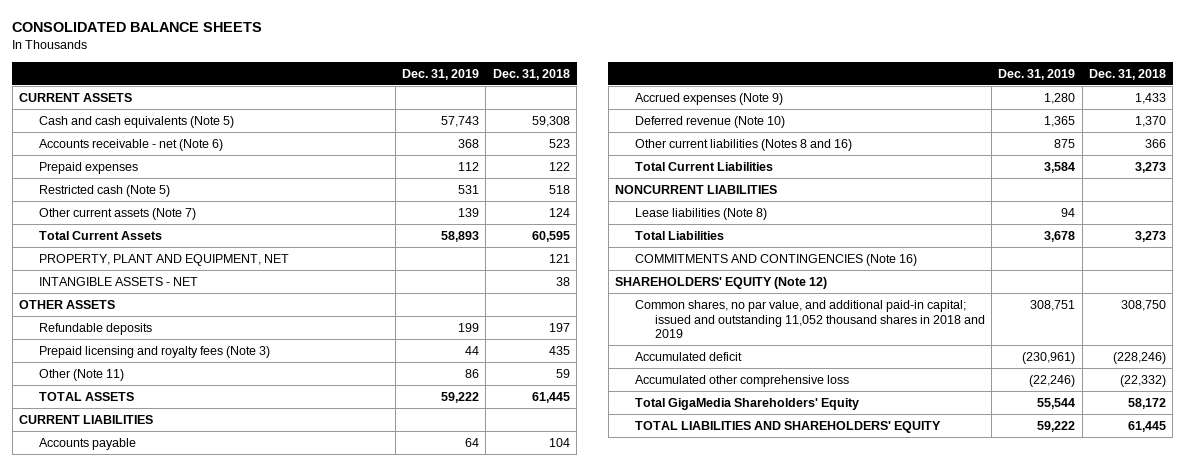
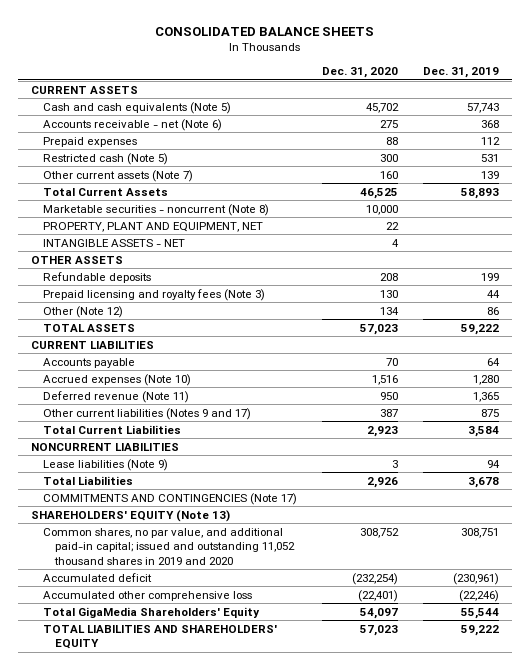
- | Dec. 31, 2019 | Dec. 31, 2018
+ | Dec. 31, 2020 | Dec. 31, 2019
+ Marketable securities - noncurrent (Note 8) | 10,000 |
- Other (Note 11) | 86 | 59
+ Other (Note 12) | 134 | 86
- Accrued expenses (Note 9) | 1,280 | 1,433
- Deferred revenue (Note 10) | 1,365 | 1,370
- Other current liabilities (Notes 8 and 16) | 875 | 366
+ Accrued expenses (Note 10) | 1,516 | 1,280
+ Deferred revenue (Note 11) | 950 | 1,365
+ Other current liabilities (Notes 9 and 17) | 387 | 875
- Lease liabilities (Note 8) | 94 |
+ Lease liabilities (Note 9) | 3 | 94
- COMMITMENTS AND CONTINGENCIES (Note 16)
- SHAREHOLDERS' EQUITY (Note 12)
- Common shares, no par value, and additional paid-in capital; issued and outstanding 11,052 thousand shares in 2018 and 2019 | 308,751 | 308,750
+ COMMITMENTS AND CONTINGENCIES (Note 17)
+ SHAREHOLDERS' EQUITY (Note 13)
+ Common shares, no par value, and additional paid-in capital; issued and outstanding 11,052 thousand shares in 2019 and 2020 | 308,752 | 308,751

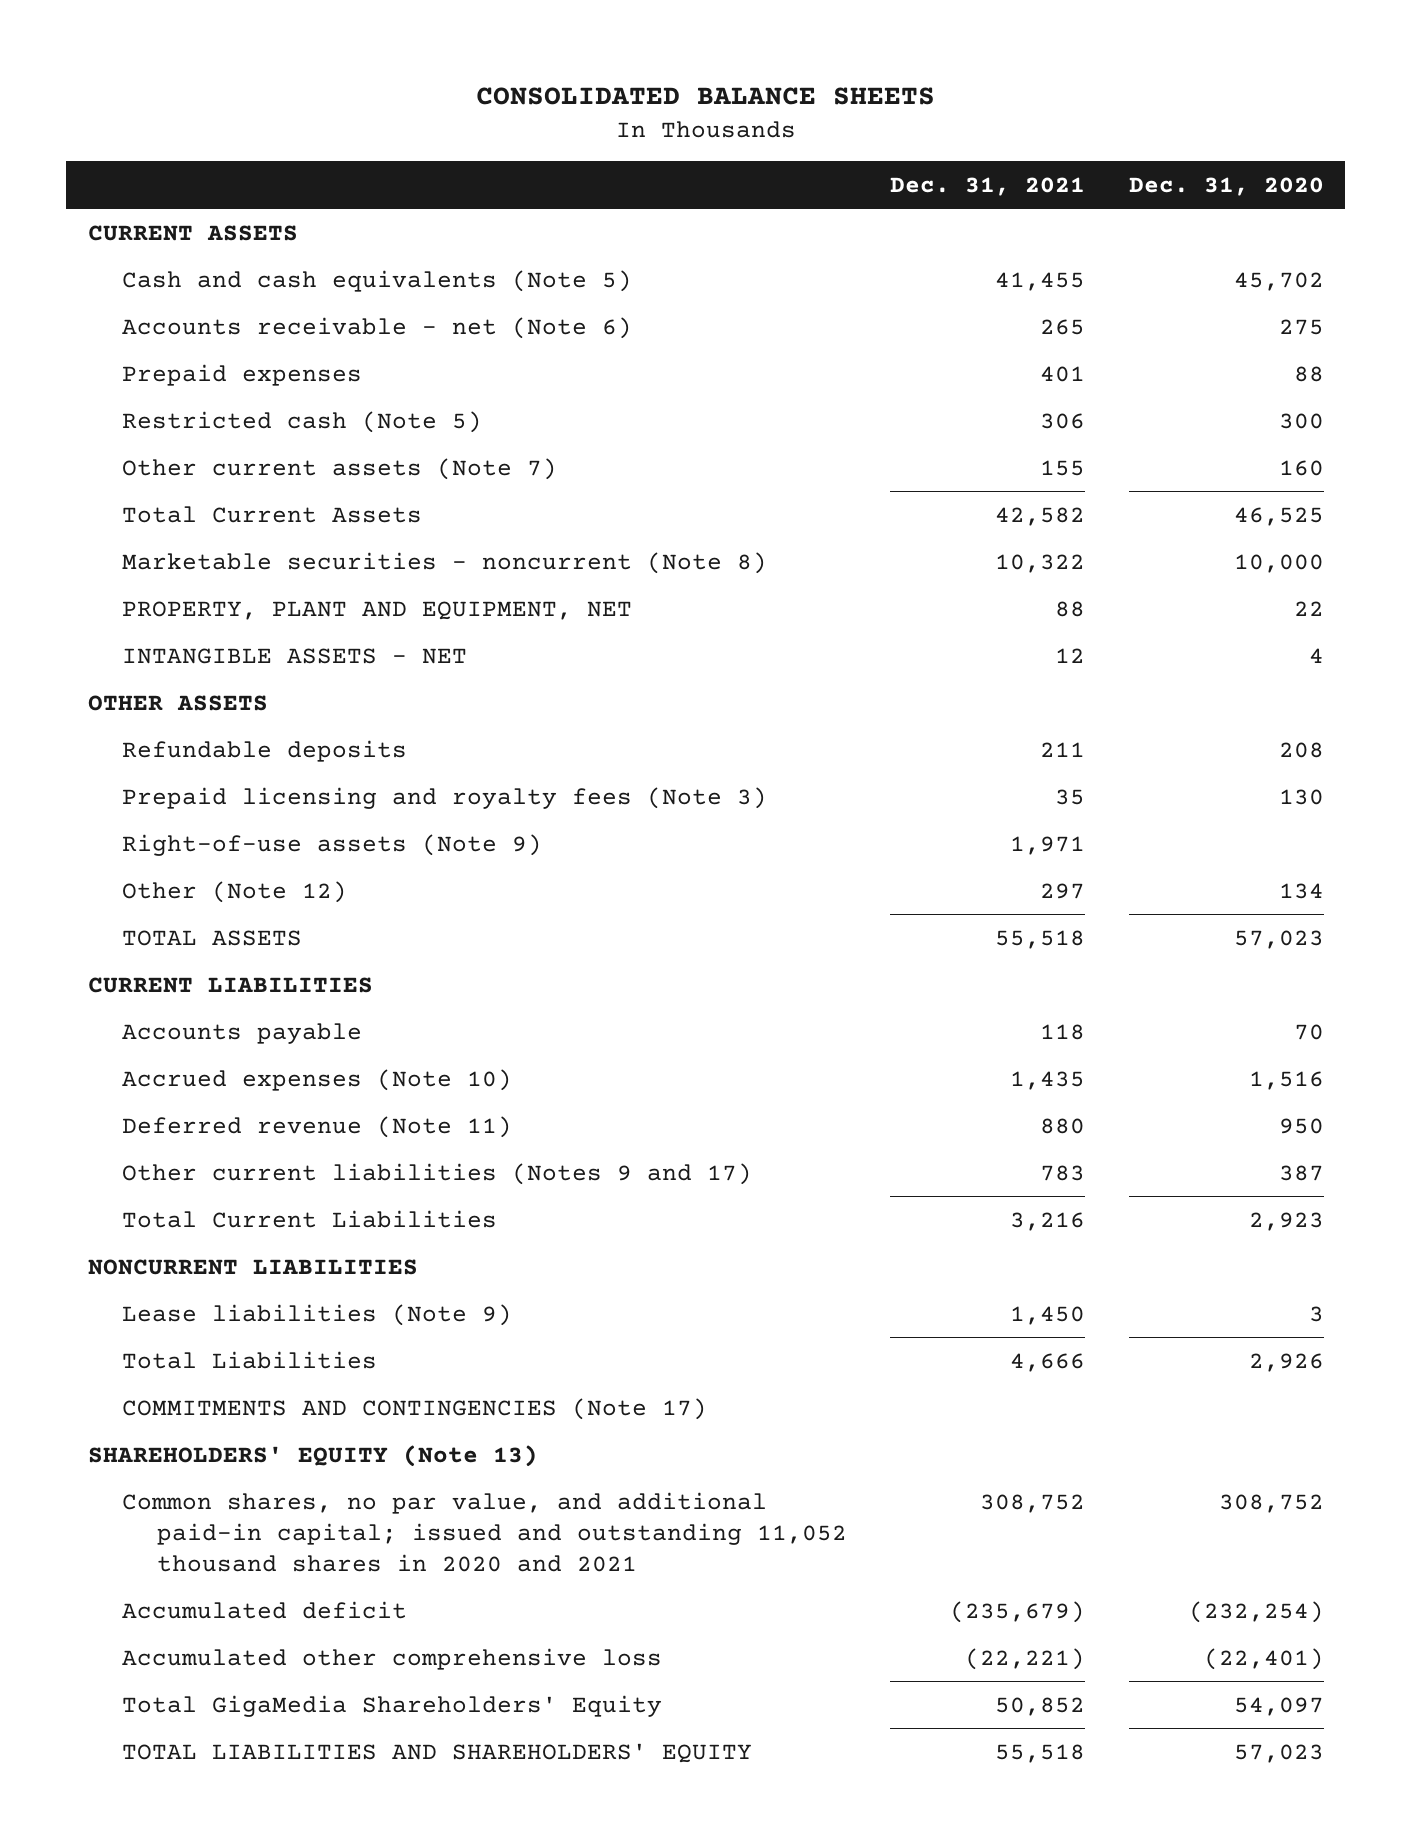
- | Dec. 31, 2020 | Dec. 31, 2019
+ | Dec. 31, 2021 | Dec. 31, 2020
+ Right-of-use assets (Note 9) | 1,971 |
- Common shares, no par value, and additional paid-in capital; issued and outstanding 11,052 thousand shares in 2019 and 2020 | 308,752 | 308,751
+ Common shares, no par value, and additional paid-in capital; issued and outstanding 11,052 thousand shares in 2020 and 2021 | 308,752 | 308,752

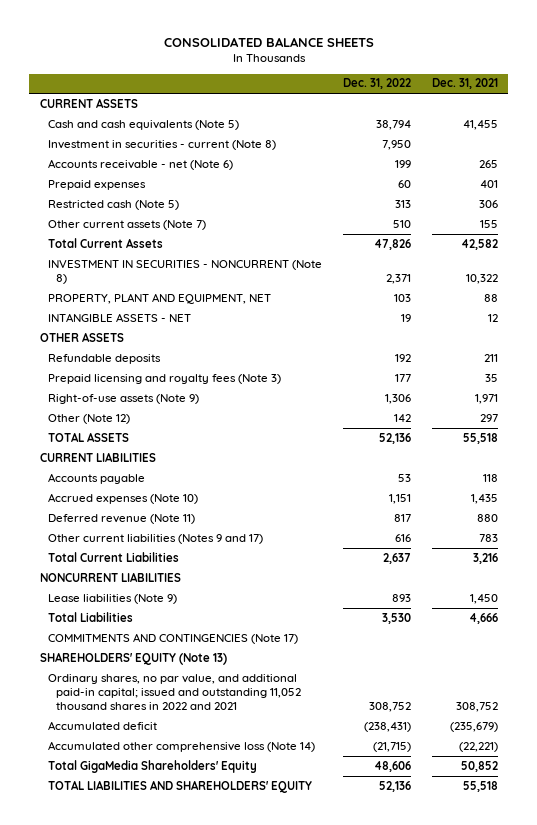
- | Dec. 31, 2021 | Dec. 31, 2020
+ | Dec. 31, 2022 | Dec. 31, 2021
+ Investment in securities - current (Note 8) | 7,950 |
- Marketable securities - noncurrent (Note 8) | 10,322 | 10,000
+ INVESTMENT IN SECURITIES - NONCURRENT (Note 8) | 2,371 | 10,322
- Common shares, no par value, and additional paid-in capital; issued and outstanding 11,052 thousand shares in 2020 and 2021 | 308,752 | 308,752
+ Ordinary shares, no par value, and additional paid-in capital; issued and outstanding 11,052 thousand shares in 2022 and 2021 | 308,752 | 308,752
- Accumulated other comprehensive loss | (22,221) | (22,401)
+ Accumulated other comprehensive loss (Note 14) | (21,715) | (22,221)

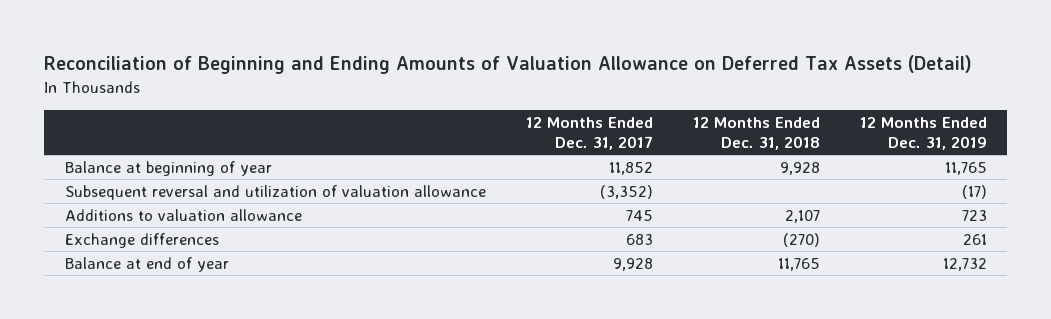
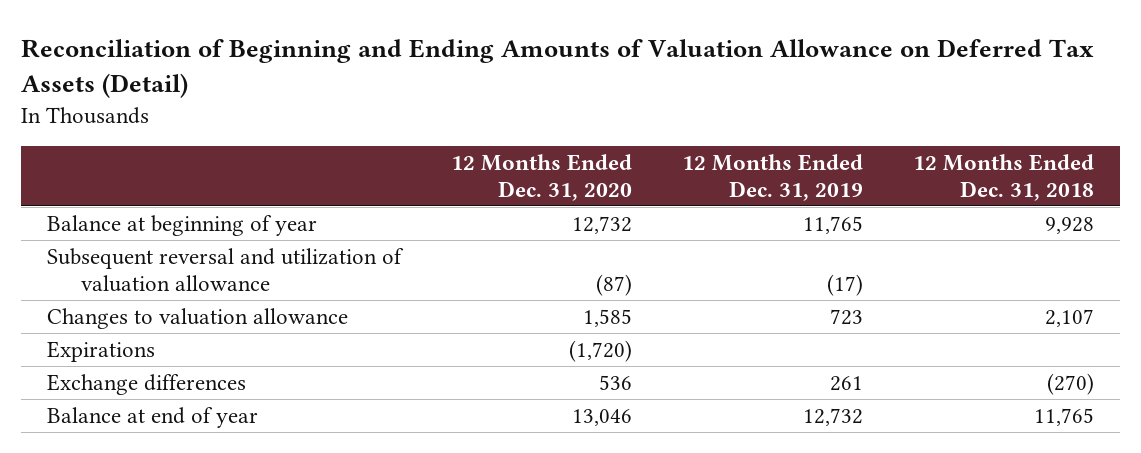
- | 12 Months Ended Dec. 31, 2017 | 12 Months Ended Dec. 31, 2018 | 12 Months Ended Dec. 31, 2019
+ | 12 Months Ended Dec. 31, 2020 | 12 Months Ended Dec. 31, 2019 | 12 Months Ended Dec. 31, 2018
- Additions to valuation allowance | 745 | 2,107 | 723
+ Changes to valuation allowance | 1,585 | 723 | 2,107
+ Expirations | (1,720) | |

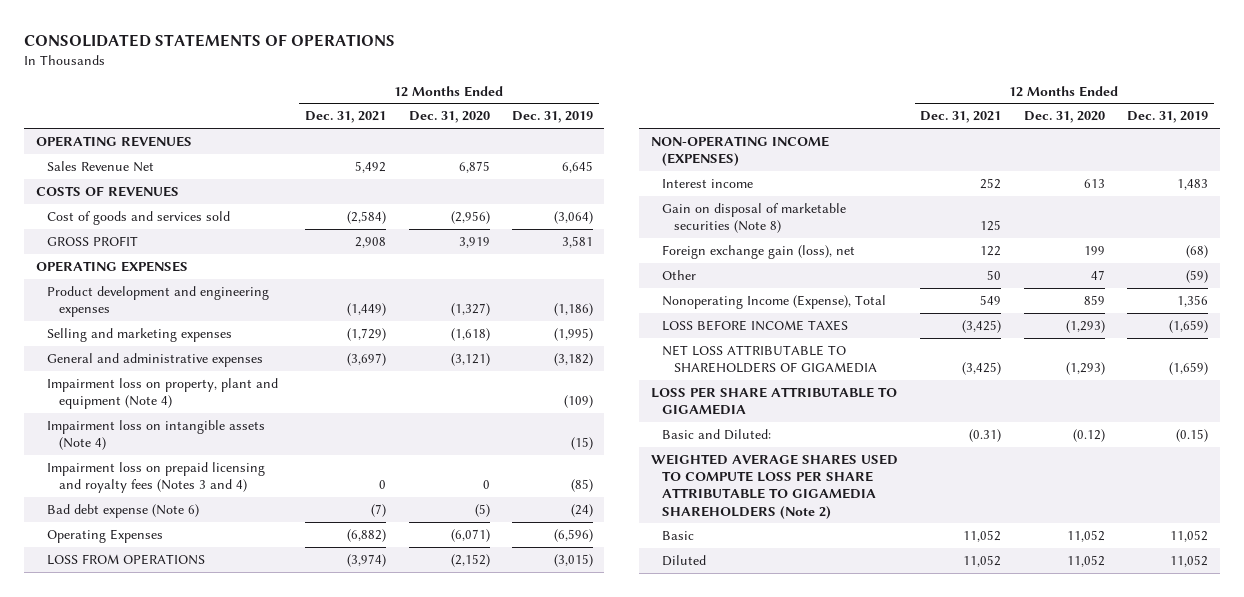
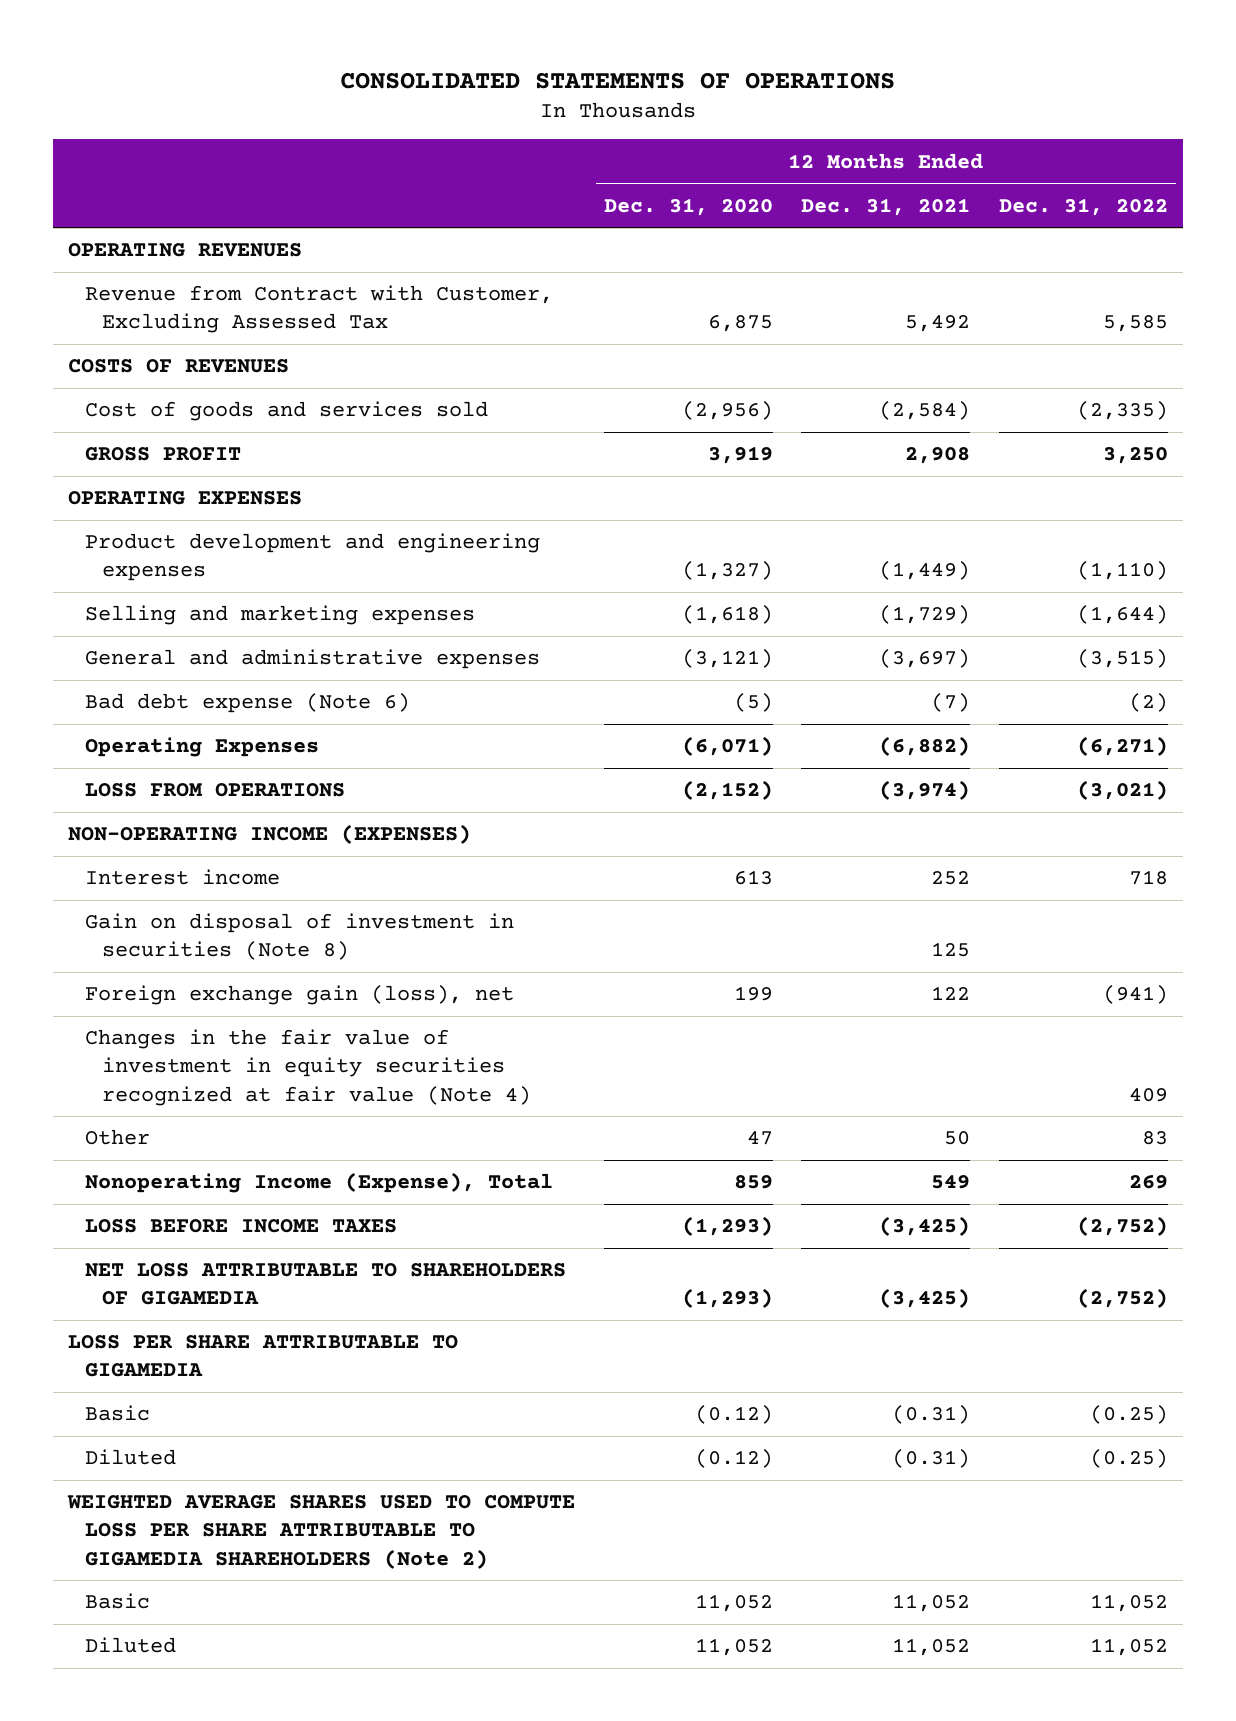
- | 12 Months Ended Dec. 31, 2021 | 12 Months Ended Dec. 31, 2020 | 12 Months Ended Dec. 31, 2019
+ | 12 Months Ended Dec. 31, 2020 | 12 Months Ended Dec. 31, 2021 | 12 Months Ended Dec. 31, 2022
- Sales Revenue Net | 5,492 | 6,875 | 6,645
+ Revenue from Contract with Customer, Excluding Assessed Tax | 6,875 | 5,492 | 5,585
- Impairment loss on property, plant and equipment (Note 4) | | | (109)
- Impairment loss on intangible assets (Note 4) | | | (15)
- Impairment loss on prepaid licensing and royalty fees (Notes 3 and 4) | 0 | 0 | (85)
- Gain on disposal of marketable securities (Note 8) | 125 | |
+ Gain on disposal of investment in securities (Note 8) | | 125 |
+ Changes in the fair value of investment in equity securities recognized at fair value (Note 4) | | | 409
- Basic and Diluted: | (0.31) | (0.12) | (0.15)
+ Basic | (0.12) | (0.31) | (0.25)
+ Diluted | (0.12) | (0.31) | (0.25)

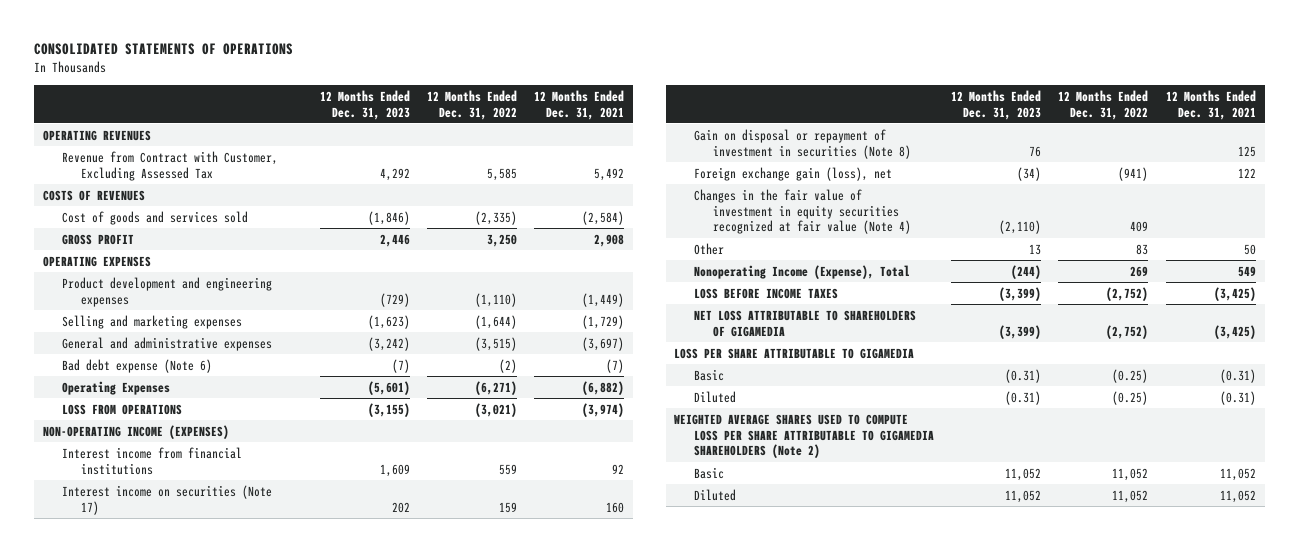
- | 12 Months Ended Dec. 31, 2020 | 12 Months Ended Dec. 31, 2021 | 12 Months Ended Dec. 31, 2022
+ | 12 Months Ended Dec. 31, 2023 | 12 Months Ended Dec. 31, 2022 | 12 Months Ended Dec. 31, 2021
- Interest income | 613 | 252 | 718
- Gain on disposal of investment in securities (Note 8) | | 125 |
+ Interest income from financial institutions | 1,609 | 559 | 92
+ Interest income on securities (Note 17) | 202 | 159 | 160
+ Gain on disposal or repayment of investment in securities (Note 8) | 76 | | 125

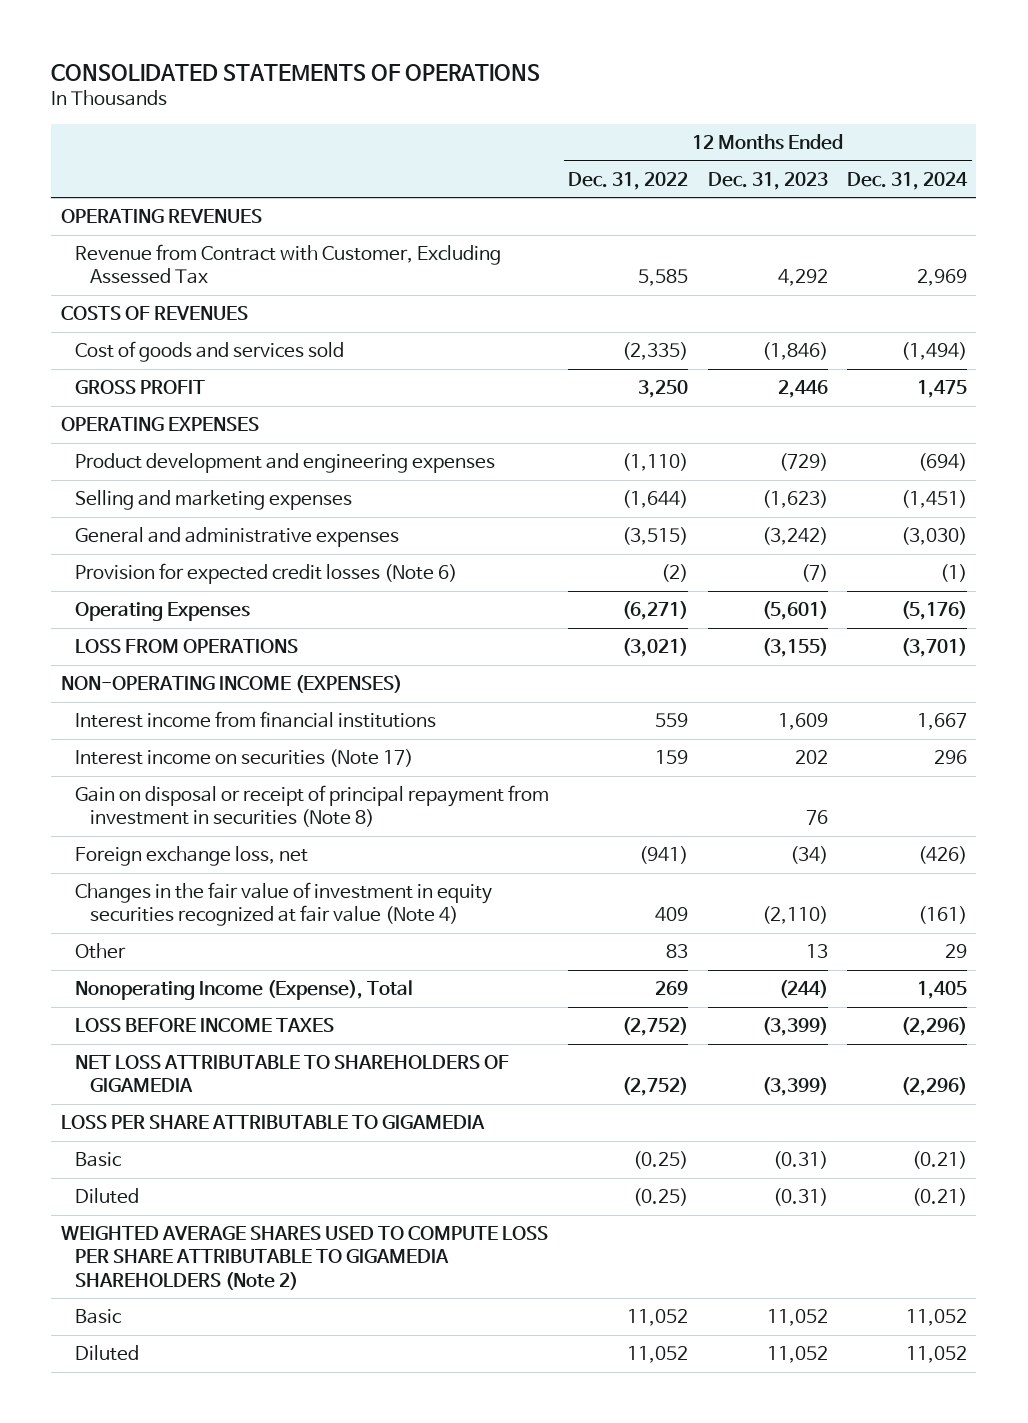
- | 12 Months Ended Dec. 31, 2023 | 12 Months Ended Dec. 31, 2022 | 12 Months Ended Dec. 31, 2021
+ | 12 Months Ended Dec. 31, 2022 | 12 Months Ended Dec. 31, 2023 | 12 Months Ended Dec. 31, 2024
- Bad debt expense (Note 6) | (7) | (2) | (7)
+ Provision for expected credit losses (Note 6) | (2) | (7) | (1)
- Gain on disposal or repayment of investment in securities (Note 8) | 76 | | 125
- Foreign exchange gain (loss), net | (34) | (941) | 122
+ Gain on disposal or receipt of principal repayment from investment in securities (Note 8) | | 76 |
+ Foreign exchange loss, net | (941) | (34) | (426)

